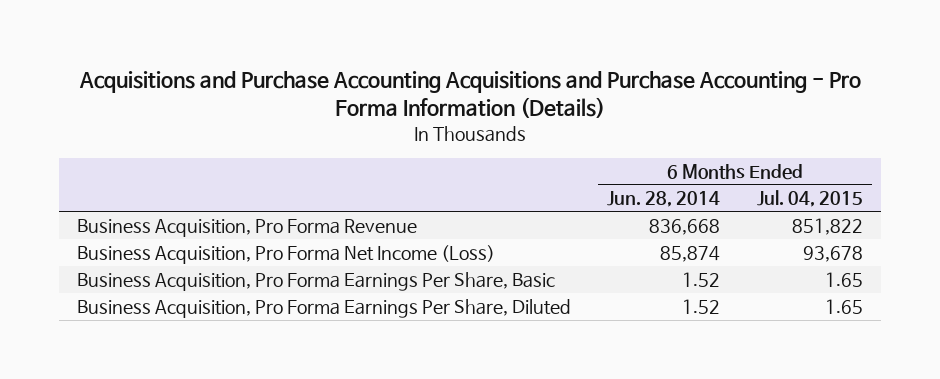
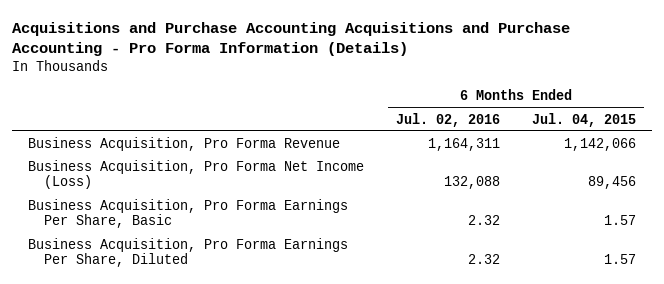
- | 6 Months Ended Jun. 28, 2014 | 6 Months Ended Jul. 04, 2015
+ | 6 Months Ended Jul. 02, 2016 | 6 Months Ended Jul. 04, 2015
- Business Acquisition, Pro Forma Revenue | 836,668 | 851,822
- Business Acquisition, Pro Forma Net Income (Loss) | 85,874 | 93,678
- Business Acquisition, Pro Forma Earnings Per Share, Basic | 1.52 | 1.65
- Business Acquisition, Pro Forma Earnings Per Share, Diluted | 1.52 | 1.65
+ Business Acquisition, Pro Forma Revenue | 1,164,311 | 1,142,066
+ Business Acquisition, Pro Forma Net Income (Loss) | 132,088 | 89,456
+ Business Acquisition, Pro Forma Earnings Per Share, Basic | 2.32 | 1.57
+ Business Acquisition, Pro Forma Earnings Per Share, Diluted | 2.32 | 1.57

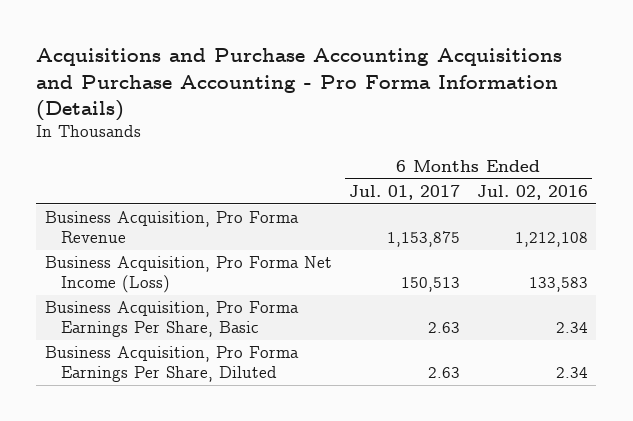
- | 6 Months Ended Jul. 02, 2016 | 6 Months Ended Jul. 04, 2015
+ | 6 Months Ended Jul. 01, 2017 | 6 Months Ended Jul. 02, 2016
- Business Acquisition, Pro Forma Revenue | 1,164,311 | 1,142,066
- Business Acquisition, Pro Forma Net Income (Loss) | 132,088 | 89,456
- Business Acquisition, Pro Forma Earnings Per Share, Basic | 2.32 | 1.57
- Business Acquisition, Pro Forma Earnings Per Share, Diluted | 2.32 | 1.57
+ Business Acquisition, Pro Forma Revenue | 1,153,875 | 1,212,108
+ Business Acquisition, Pro Forma Net Income (Loss) | 150,513 | 133,583
+ Business Acquisition, Pro Forma Earnings Per Share, Basic | 2.63 | 2.34
+ Business Acquisition, Pro Forma Earnings Per Share, Diluted | 2.63 | 2.34

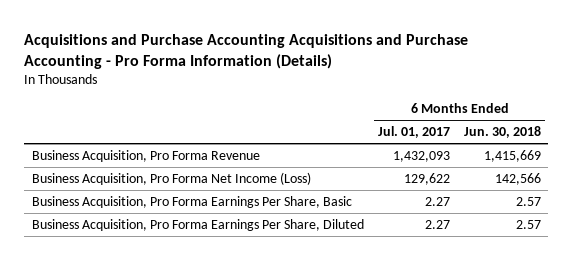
- | 6 Months Ended Jul. 01, 2017 | 6 Months Ended Jul. 02, 2016
+ | 6 Months Ended Jul. 01, 2017 | 6 Months Ended Jun. 30, 2018
- Business Acquisition, Pro Forma Revenue | 1,153,875 | 1,212,108
- Business Acquisition, Pro Forma Net Income (Loss) | 150,513 | 133,583
- Business Acquisition, Pro Forma Earnings Per Share, Basic | 2.63 | 2.34
- Business Acquisition, Pro Forma Earnings Per Share, Diluted | 2.63 | 2.34
+ Business Acquisition, Pro Forma Revenue | 1,432,093 | 1,415,669
+ Business Acquisition, Pro Forma Net Income (Loss) | 129,622 | 142,566
+ Business Acquisition, Pro Forma Earnings Per Share, Basic | 2.27 | 2.57
+ Business Acquisition, Pro Forma Earnings Per Share, Diluted | 2.27 | 2.57

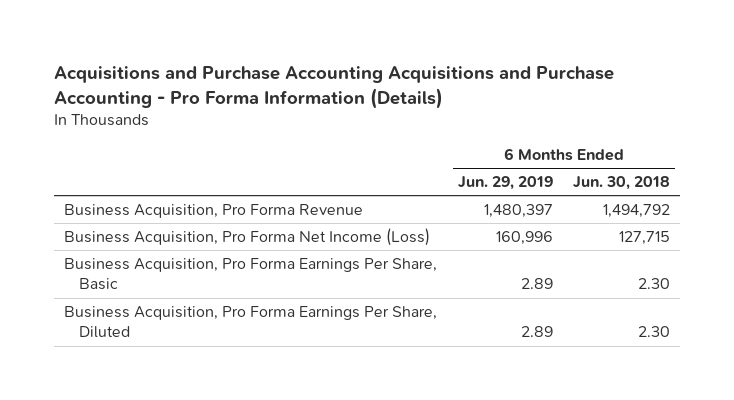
- | 6 Months Ended Jul. 01, 2017 | 6 Months Ended Jun. 30, 2018
+ | 6 Months Ended Jun. 29, 2019 | 6 Months Ended Jun. 30, 2018
- Business Acquisition, Pro Forma Revenue | 1,432,093 | 1,415,669
- Business Acquisition, Pro Forma Net Income (Loss) | 129,622 | 142,566
- Business Acquisition, Pro Forma Earnings Per Share, Basic | 2.27 | 2.57
- Business Acquisition, Pro Forma Earnings Per Share, Diluted | 2.27 | 2.57
+ Business Acquisition, Pro Forma Revenue | 1,480,397 | 1,494,792
+ Business Acquisition, Pro Forma Net Income (Loss) | 160,996 | 127,715
+ Business Acquisition, Pro Forma Earnings Per Share, Basic | 2.89 | 2.30
+ Business Acquisition, Pro Forma Earnings Per Share, Diluted | 2.89 | 2.30

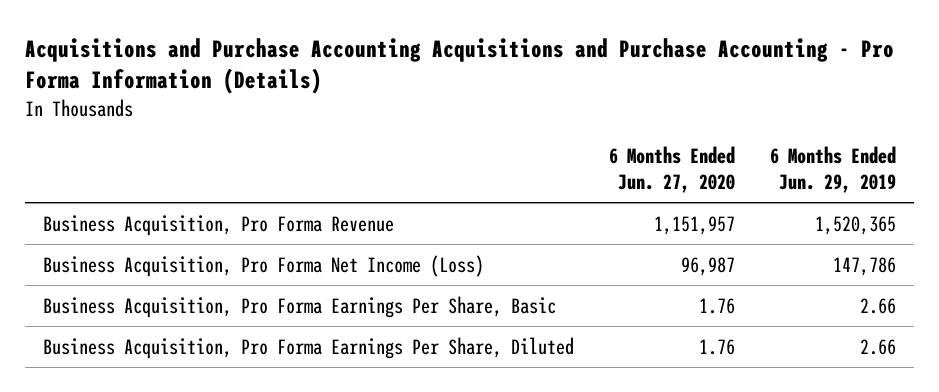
- | 6 Months Ended Jun. 29, 2019 | 6 Months Ended Jun. 30, 2018
+ | 6 Months Ended Jun. 27, 2020 | 6 Months Ended Jun. 29, 2019
- Business Acquisition, Pro Forma Revenue | 1,480,397 | 1,494,792
- Business Acquisition, Pro Forma Net Income (Loss) | 160,996 | 127,715
- Business Acquisition, Pro Forma Earnings Per Share, Basic | 2.89 | 2.30
- Business Acquisition, Pro Forma Earnings Per Share, Diluted | 2.89 | 2.30
+ Business Acquisition, Pro Forma Revenue | 1,151,957 | 1,520,365
+ Business Acquisition, Pro Forma Net Income (Loss) | 96,987 | 147,786
+ Business Acquisition, Pro Forma Earnings Per Share, Basic | 1.76 | 2.66
+ Business Acquisition, Pro Forma Earnings Per Share, Diluted | 1.76 | 2.66

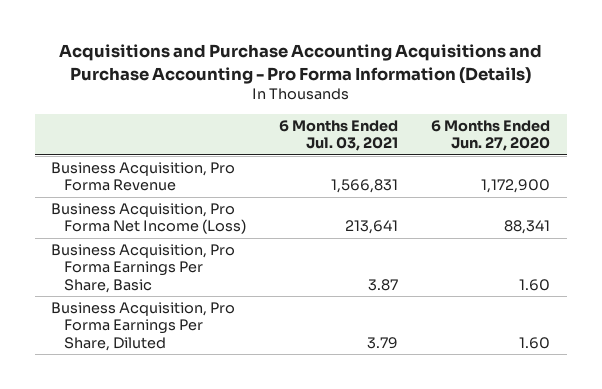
- | 6 Months Ended Jun. 27, 2020 | 6 Months Ended Jun. 29, 2019
+ | 6 Months Ended Jul. 03, 2021 | 6 Months Ended Jun. 27, 2020
- Business Acquisition, Pro Forma Revenue | 1,151,957 | 1,520,365
- Business Acquisition, Pro Forma Net Income (Loss) | 96,987 | 147,786
- Business Acquisition, Pro Forma Earnings Per Share, Basic | 1.76 | 2.66
- Business Acquisition, Pro Forma Earnings Per Share, Diluted | 1.76 | 2.66
+ Business Acquisition, Pro Forma Revenue | 1,566,831 | 1,172,900
+ Business Acquisition, Pro Forma Net Income (Loss) | 213,641 | 88,341
+ Business Acquisition, Pro Forma Earnings Per Share, Basic | 3.87 | 1.60
+ Business Acquisition, Pro Forma Earnings Per Share, Diluted | 3.79 | 1.60

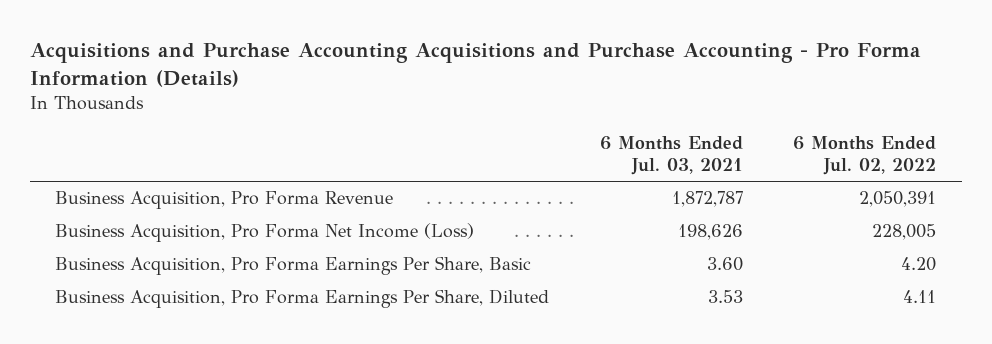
- | 6 Months Ended Jul. 03, 2021 | 6 Months Ended Jun. 27, 2020
+ | 6 Months Ended Jul. 03, 2021 | 6 Months Ended Jul. 02, 2022
- Business Acquisition, Pro Forma Revenue | 1,566,831 | 1,172,900
- Business Acquisition, Pro Forma Net Income (Loss) | 213,641 | 88,341
- Business Acquisition, Pro Forma Earnings Per Share, Basic | 3.87 | 1.60
- Business Acquisition, Pro Forma Earnings Per Share, Diluted | 3.79 | 1.60
+ Business Acquisition, Pro Forma Revenue | 1,872,787 | 2,050,391
+ Business Acquisition, Pro Forma Net Income (Loss) | 198,626 | 228,005
+ Business Acquisition, Pro Forma Earnings Per Share, Basic | 3.60 | 4.20
+ Business Acquisition, Pro Forma Earnings Per Share, Diluted | 3.53 | 4.11

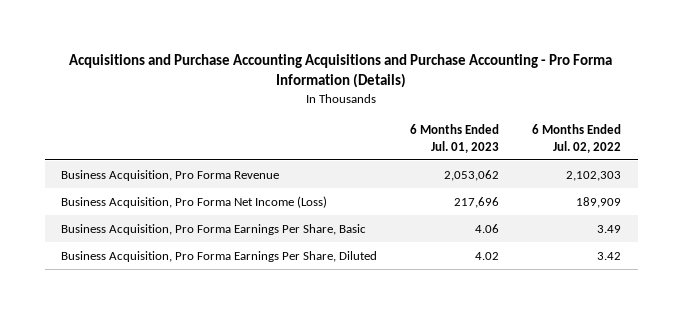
- | 6 Months Ended Jul. 03, 2021 | 6 Months Ended Jul. 02, 2022
+ | 6 Months Ended Jul. 01, 2023 | 6 Months Ended Jul. 02, 2022
- Business Acquisition, Pro Forma Revenue | 1,872,787 | 2,050,391
- Business Acquisition, Pro Forma Net Income (Loss) | 198,626 | 228,005
- Business Acquisition, Pro Forma Earnings Per Share, Basic | 3.60 | 4.20
- Business Acquisition, Pro Forma Earnings Per Share, Diluted | 3.53 | 4.11
+ Business Acquisition, Pro Forma Revenue | 2,053,062 | 2,102,303
+ Business Acquisition, Pro Forma Net Income (Loss) | 217,696 | 189,909
+ Business Acquisition, Pro Forma Earnings Per Share, Basic | 4.06 | 3.49
+ Business Acquisition, Pro Forma Earnings Per Share, Diluted | 4.02 | 3.42

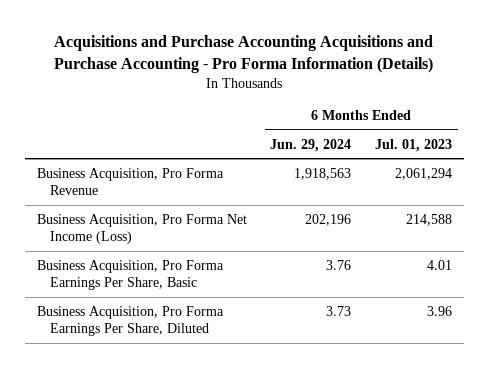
- | 6 Months Ended Jul. 01, 2023 | 6 Months Ended Jul. 02, 2022
+ | 6 Months Ended Jun. 29, 2024 | 6 Months Ended Jul. 01, 2023
- Business Acquisition, Pro Forma Revenue | 2,053,062 | 2,102,303
- Business Acquisition, Pro Forma Net Income (Loss) | 217,696 | 189,909
- Business Acquisition, Pro Forma Earnings Per Share, Basic | 4.06 | 3.49
- Business Acquisition, Pro Forma Earnings Per Share, Diluted | 4.02 | 3.42
+ Business Acquisition, Pro Forma Revenue | 1,918,563 | 2,061,294
+ Business Acquisition, Pro Forma Net Income (Loss) | 202,196 | 214,588
+ Business Acquisition, Pro Forma Earnings Per Share, Basic | 3.76 | 4.01
+ Business Acquisition, Pro Forma Earnings Per Share, Diluted | 3.73 | 3.96

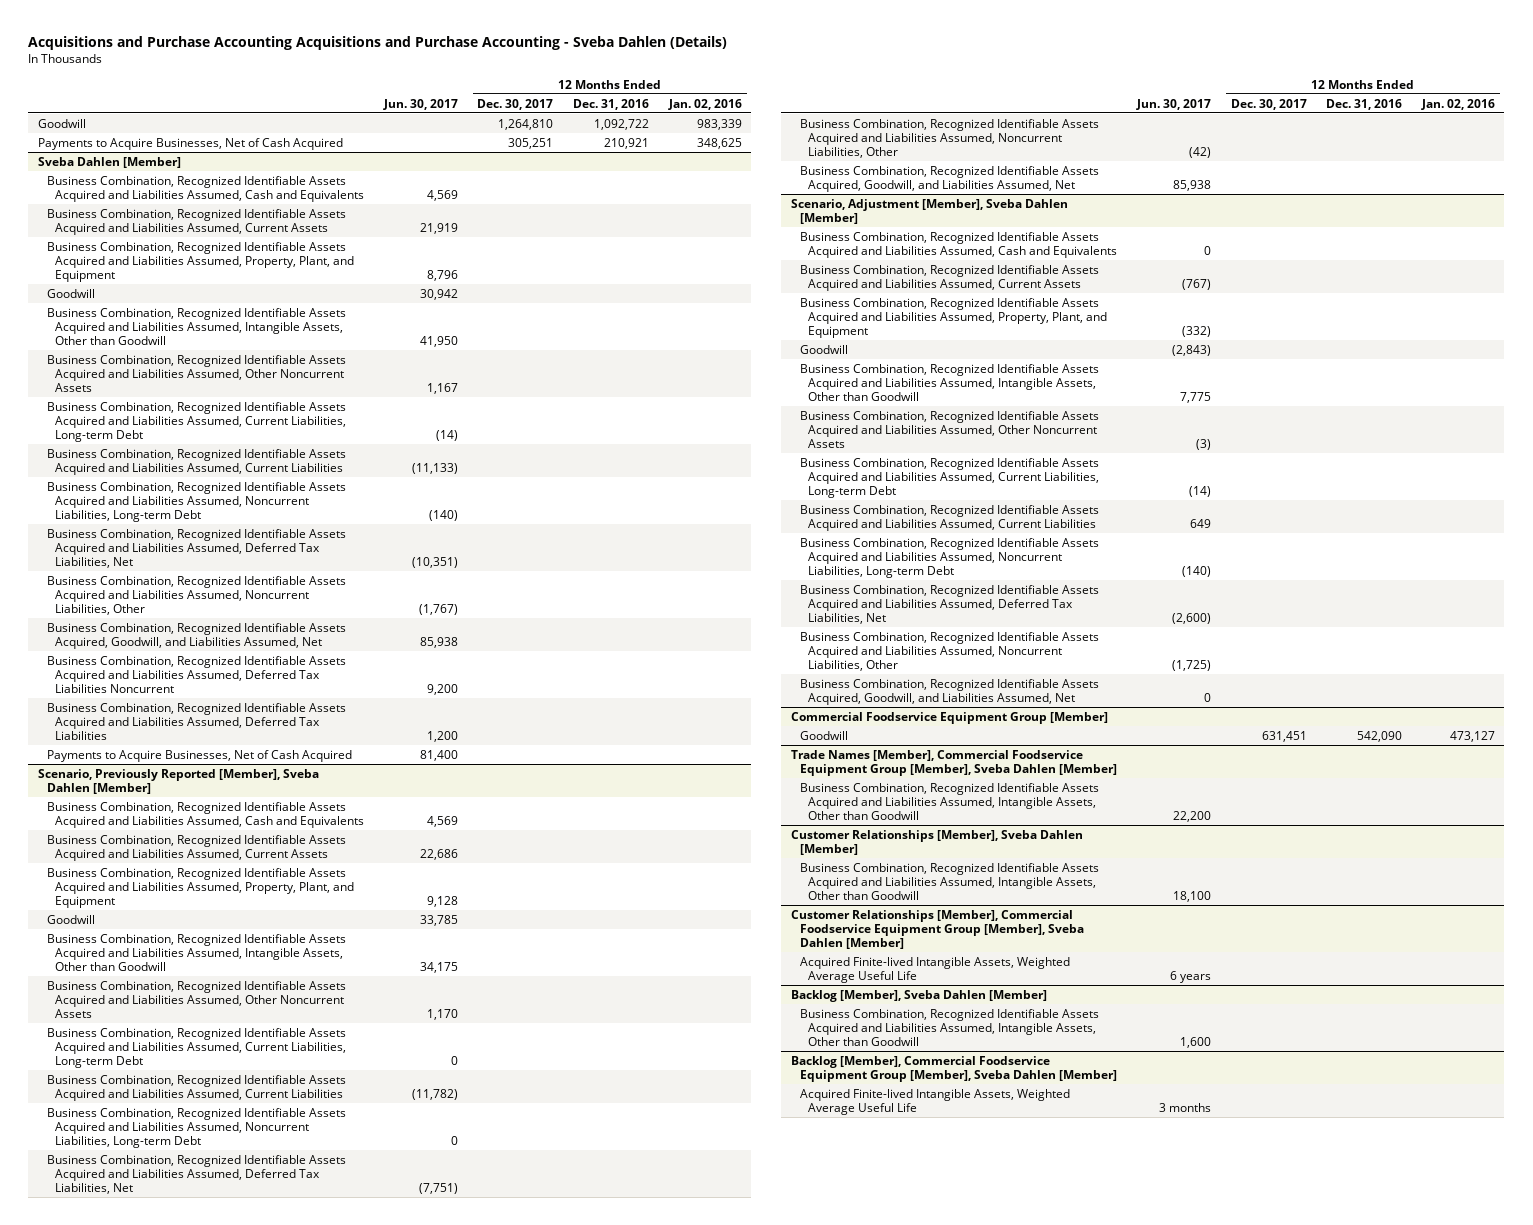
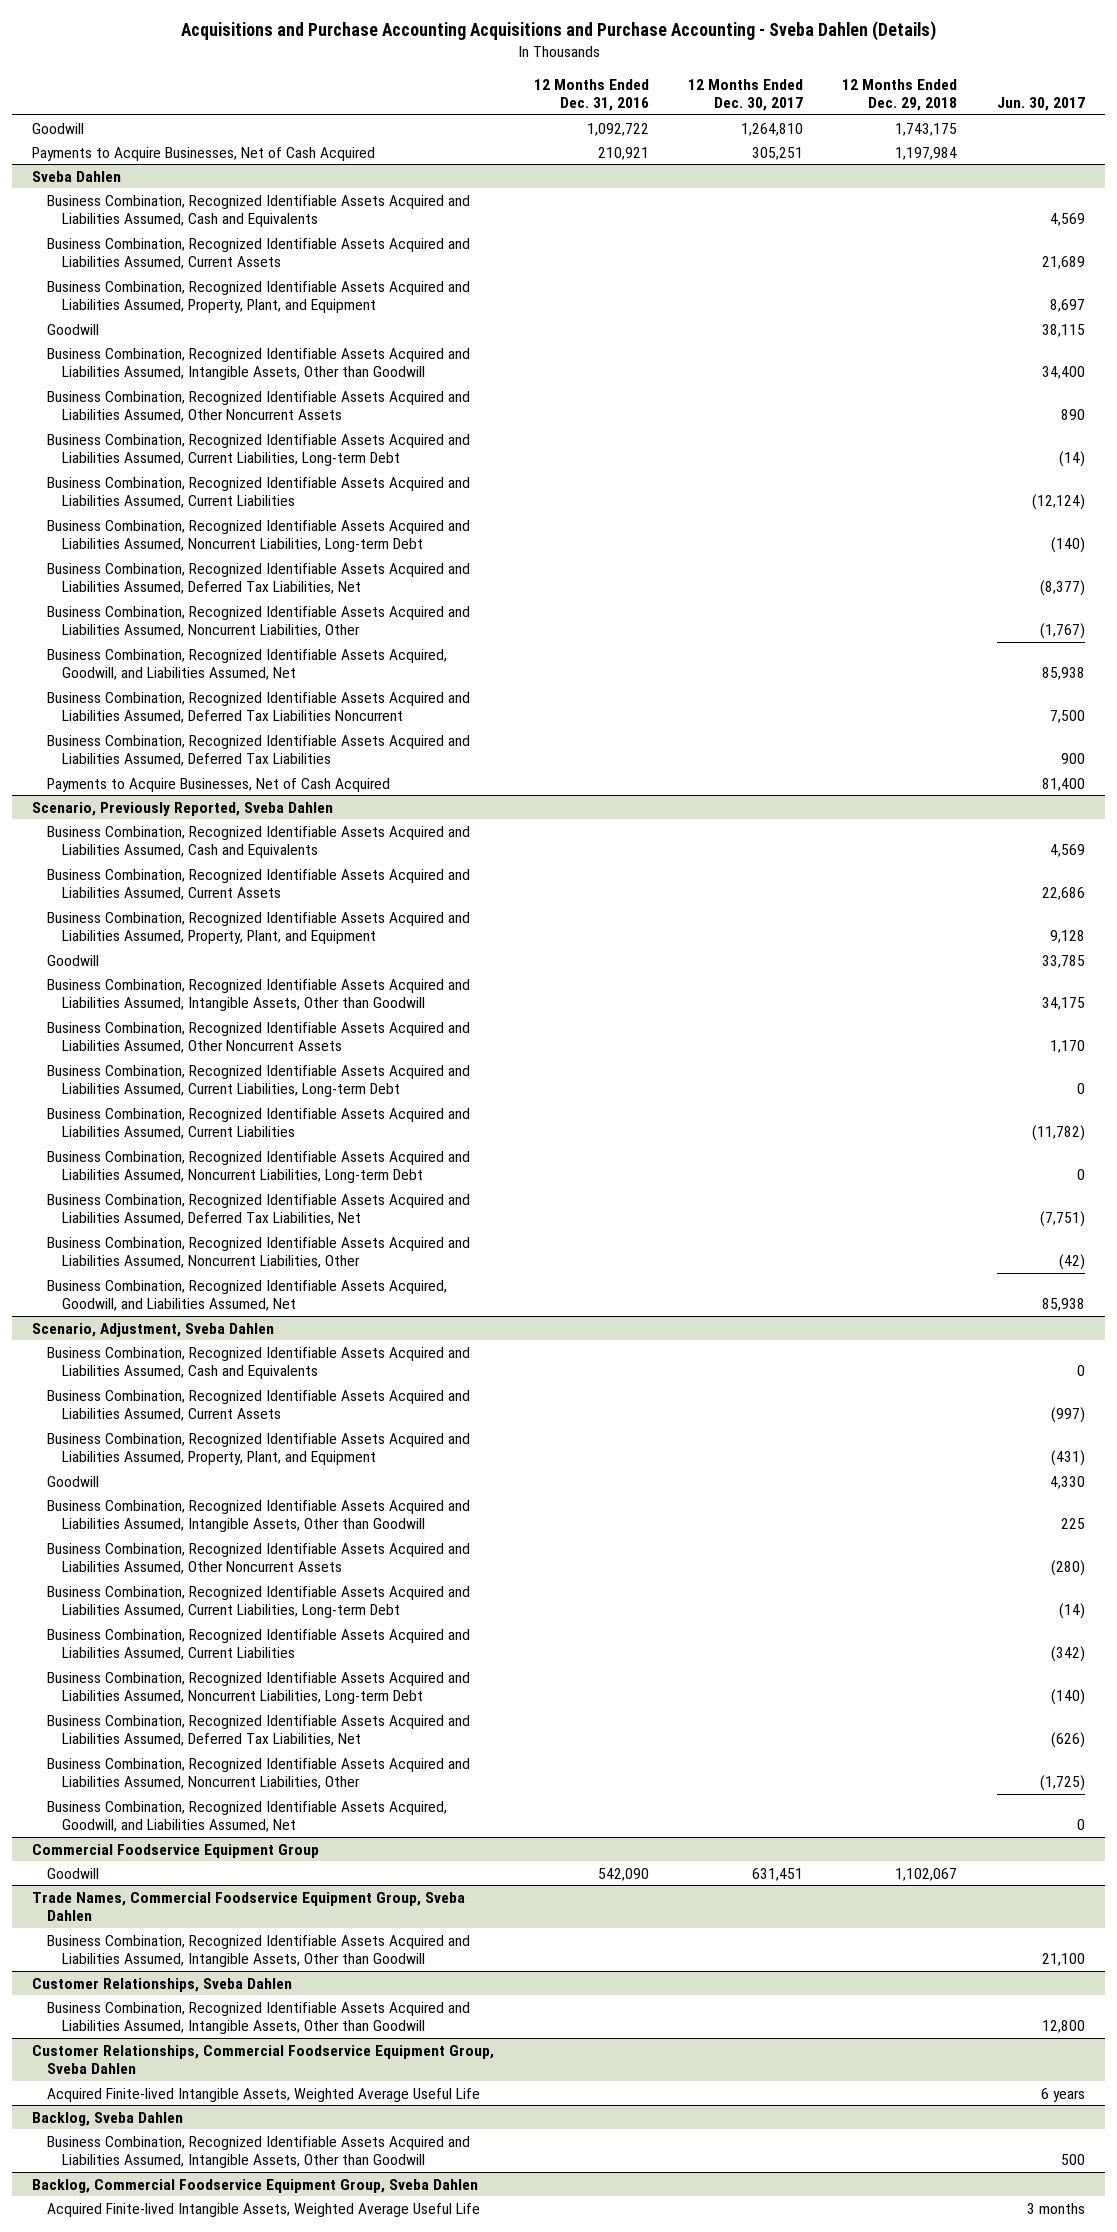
- | Jun. 30, 2017 | 12 Months Ended Dec. 30, 2017 | 12 Months Ended Dec. 31, 2016 | 12 Months Ended Jan. 02, 2016
+ | 12 Months Ended Dec. 31, 2016 | 12 Months Ended Dec. 30, 2017 | 12 Months Ended Dec. 29, 2018 | Jun. 30, 2017
- Sveba Dahlen [Member]
+ Sveba Dahlen
- Business Combination, Recognized Identifiable Assets Acquired and Liabilities Assumed, Current Assets | 21,919 | | |
- Business Combination, Recognized Identifiable Assets Acquired and Liabilities Assumed, Property, Plant, and Equipment | 8,796 | | |
- Goodwill | 30,942 | | |
- Business Combination, Recognized Identifiable Assets Acquired and Liabilities Assumed, Intangible Assets, Other than Goodwill | 41,950 | | |
- Business Combination, Recognized Identifiable Assets Acquired and Liabilities Assumed, Other Noncurrent Assets | 1,167 | | |
+ Business Combination, Recognized Identifiable Assets Acquired and Liabilities Assumed, Current Assets | | | | 21,689
+ Business Combination, Recognized Identifiable Assets Acquired and Liabilities Assumed, Property, Plant, and Equipment | | | | 8,697
+ Goodwill | | | | 38,115
+ Business Combination, Recognized Identifiable Assets Acquired and Liabilities Assumed, Intangible Assets, Other than Goodwill | | | | 34,400
+ Business Combination, Recognized Identifiable Assets Acquired and Liabilities Assumed, Other Noncurrent Assets | | | | 890
- Business Combination, Recognized Identifiable Assets Acquired and Liabilities Assumed, Current Liabilities | (11,133) | | |
+ Business Combination, Recognized Identifiable Assets Acquired and Liabilities Assumed, Current Liabilities | | | | (12,124)
- Business Combination, Recognized Identifiable Assets Acquired and Liabilities Assumed, Deferred Tax Liabilities, Net | (10,351) | | |
+ Business Combination, Recognized Identifiable Assets Acquired and Liabilities Assumed, Deferred Tax Liabilities, Net | | | | (8,377)
- Business Combination, Recognized Identifiable Assets Acquired and Liabilities Assumed, Deferred Tax Liabilities Noncurrent | 9,200 | | |
- Business Combination, Recognized Identifiable Assets Acquired and Liabilities Assumed, Deferred Tax Liabilities | 1,200 | | |
+ Business Combination, Recognized Identifiable Assets Acquired and Liabilities Assumed, Deferred Tax Liabilities Noncurrent | | | | 7,500
+ Business Combination, Recognized Identifiable Assets Acquired and Liabilities Assumed, Deferred Tax Liabilities | | | | 900
- Scenario, Previously Reported [Member], Sveba Dahlen [Member]
+ Scenario, Previously Reported, Sveba Dahlen
- Scenario, Adjustment [Member], Sveba Dahlen [Member]
+ Scenario, Adjustment, Sveba Dahlen
- Business Combination, Recognized Identifiable Assets Acquired and Liabilities Assumed, Current Assets | (767) | | |
- Business Combination, Recognized Identifiable Assets Acquired and Liabilities Assumed, Property, Plant, and Equipment | (332) | | |
- Goodwill | (2,843) | | |
- Business Combination, Recognized Identifiable Assets Acquired and Liabilities Assumed, Intangible Assets, Other than Goodwill | 7,775 | | |
- Business Combination, Recognized Identifiable Assets Acquired and Liabilities Assumed, Other Noncurrent Assets | (3) | | |
+ Business Combination, Recognized Identifiable Assets Acquired and Liabilities Assumed, Current Assets | | | | (997)
+ Business Combination, Recognized Identifiable Assets Acquired and Liabilities Assumed, Property, Plant, and Equipment | | | | (431)
+ Goodwill | | | | 4,330
+ Business Combination, Recognized Identifiable Assets Acquired and Liabilities Assumed, Intangible Assets, Other than Goodwill | | | | 225
+ Business Combination, Recognized Identifiable Assets Acquired and Liabilities Assumed, Other Noncurrent Assets | | | | (280)
- Business Combination, Recognized Identifiable Assets Acquired and Liabilities Assumed, Current Liabilities | 649 | | |
+ Business Combination, Recognized Identifiable Assets Acquired and Liabilities Assumed, Current Liabilities | | | | (342)
- Business Combination, Recognized Identifiable Assets Acquired and Liabilities Assumed, Deferred Tax Liabilities, Net | (2,600) | | |
+ Business Combination, Recognized Identifiable Assets Acquired and Liabilities Assumed, Deferred Tax Liabilities, Net | | | | (626)
- Commercial Foodservice Equipment Group [Member]
+ Commercial Foodservice Equipment Group
- Trade Names [Member], Commercial Foodservice Equipment Group [Member], Sveba Dahlen [Member]
- Business Combination, Recognized Identifiable Assets Acquired and Liabilities Assumed, Intangible Assets, Other than Goodwill | 22,200 | | |
- Customer Relationships [Member], Sveba Dahlen [Member]
- Business Combination, Recognized Identifiable Assets Acquired and Liabilities Assumed, Intangible Assets, Other than Goodwill | 18,100 | | |
- Customer Relationships [Member], Commercial Foodservice Equipment Group [Member], Sveba Dahlen [Member]
+ Trade Names, Commercial Foodservice Equipment Group, Sveba Dahlen
+ Business Combination, Recognized Identifiable Assets Acquired and Liabilities Assumed, Intangible Assets, Other than Goodwill | | | | 21,100
+ Customer Relationships, Sveba Dahlen
+ Business Combination, Recognized Identifiable Assets Acquired and Liabilities Assumed, Intangible Assets, Other than Goodwill | | | | 12,800
+ Customer Relationships, Commercial Foodservice Equipment Group, Sveba Dahlen
- Backlog [Member], Sveba Dahlen [Member]
- Business Combination, Recognized Identifiable Assets Acquired and Liabilities Assumed, Intangible Assets, Other than Goodwill | 1,600 | | |
- Backlog [Member], Commercial Foodservice Equipment Group [Member], Sveba Dahlen [Member]
+ Backlog, Sveba Dahlen
+ Business Combination, Recognized Identifiable Assets Acquired and Liabilities Assumed, Intangible Assets, Other than Goodwill | | | | 500
+ Backlog, Commercial Foodservice Equipment Group, Sveba Dahlen

